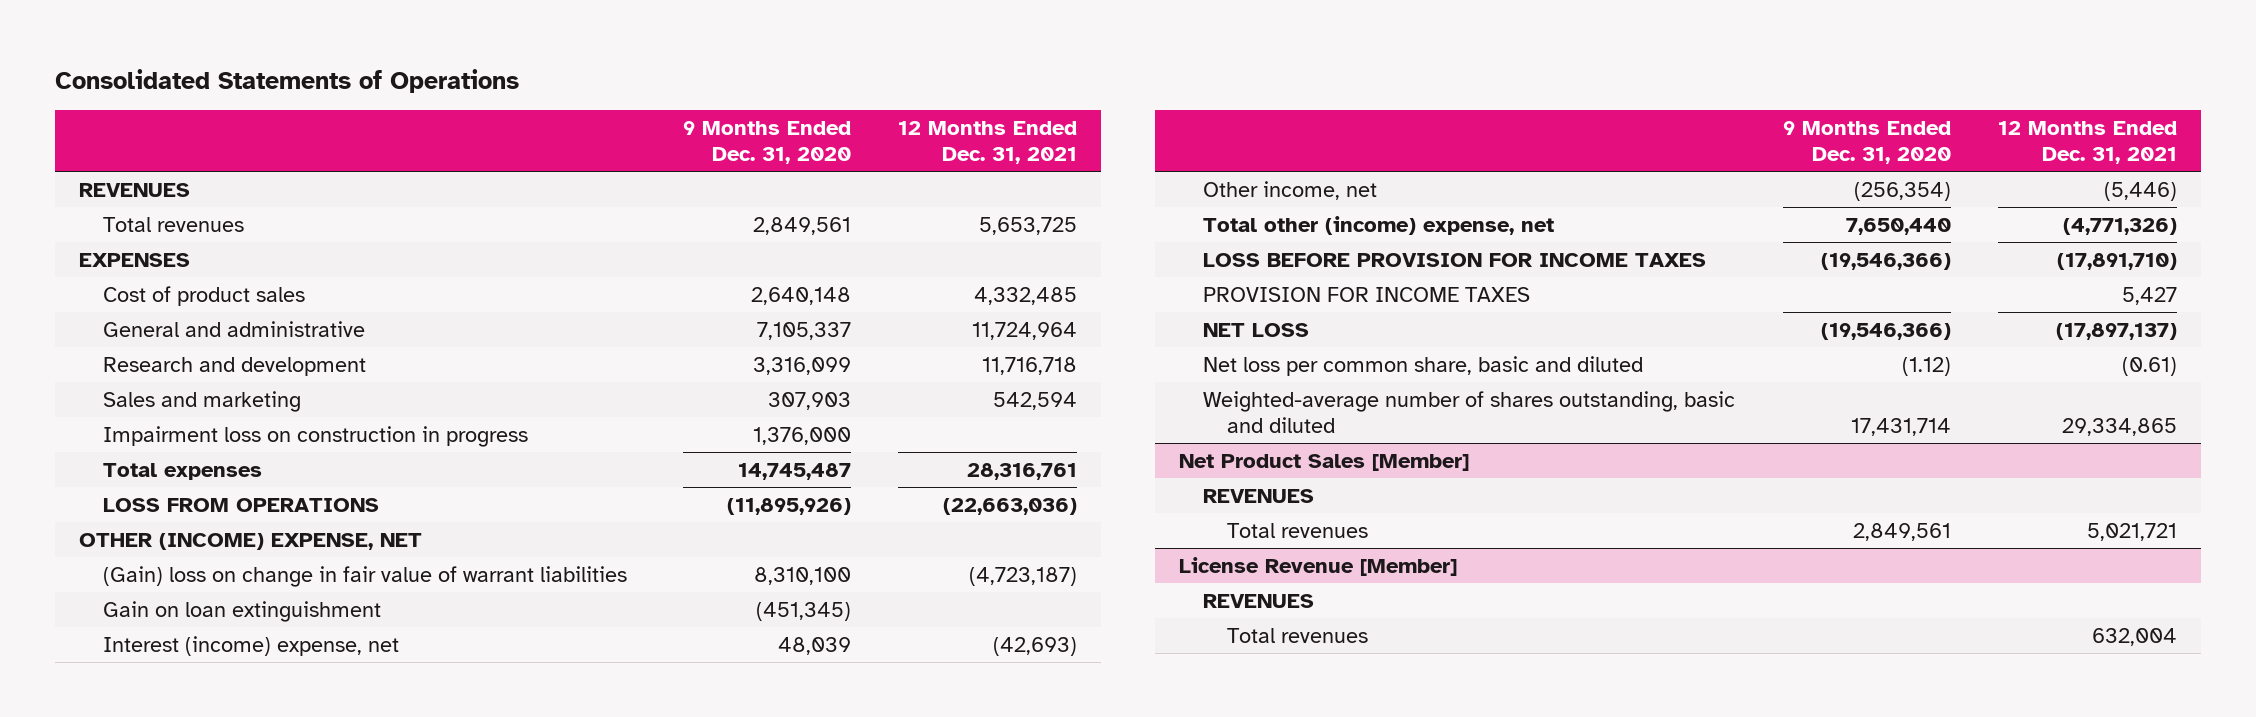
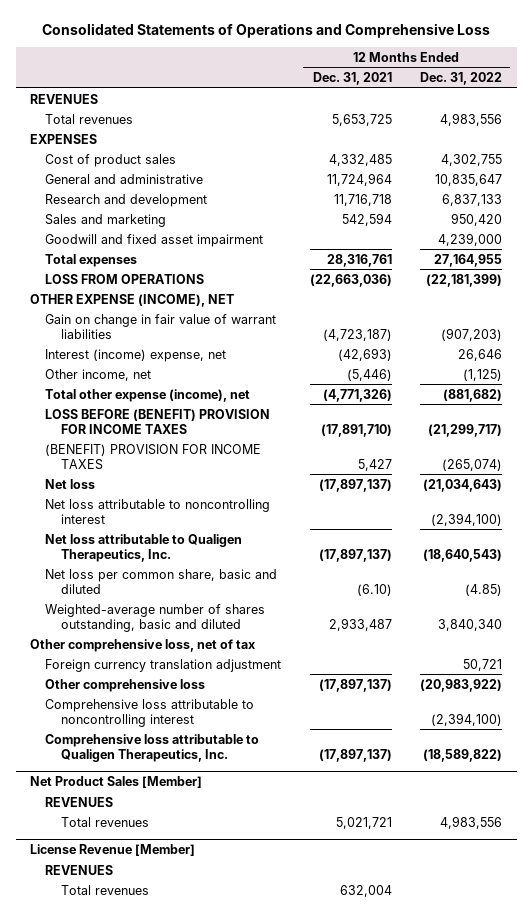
- Consolidated Statements of Operations
+ Consolidated Statements of Operations and Comprehensive Loss
- | 9 Months Ended Dec. 31, 2020 | 12 Months Ended Dec. 31, 2021
+ | 12 Months Ended Dec. 31, 2021 | 12 Months Ended Dec. 31, 2022
- Impairment loss on construction in progress | 1,376,000 |
+ Goodwill and fixed asset impairment | | 4,239,000
- OTHER (INCOME) EXPENSE, NET
- (Gain) loss on change in fair value of warrant liabilities | 8,310,100 | (4,723,187)
- Gain on loan extinguishment | (451,345) |
+ OTHER EXPENSE (INCOME), NET
+ Gain on change in fair value of warrant liabilities | (4,723,187) | (907,203)
- Total other (income) expense, net | 7,650,440 | (4,771,326)
- LOSS BEFORE PROVISION FOR INCOME TAXES | (19,546,366) | (17,891,710)
- PROVISION FOR INCOME TAXES | | 5,427
- NET LOSS | (19,546,366) | (17,897,137)
- Net loss per common share, basic and diluted | (1.12) | (0.61)
- Weighted-average number of shares outstanding, basic and diluted | 17,431,714 | 29,334,865
+ Total other expense (income), net | (4,771,326) | (881,682)
+ LOSS BEFORE (BENEFIT) PROVISION FOR INCOME TAXES | (17,891,710) | (21,299,717)
+ (BENEFIT) PROVISION FOR INCOME TAXES | 5,427 | (265,074)
+ Net loss | (17,897,137) | (21,034,643)
+ Net loss attributable to noncontrolling interest | | (2,394,100)
+ Net loss attributable to Qualigen Therapeutics, Inc. | (17,897,137) | (18,640,543)
+ Net loss per common share, basic and diluted | (6.10) | (4.85)
+ Weighted-average number of shares outstanding, basic and diluted | 2,933,487 | 3,840,340
+ Other comprehensive loss, net of tax
+ Foreign currency translation adjustment | | 50,721
+ Other comprehensive loss | (17,897,137) | (20,983,922)
+ Comprehensive loss attributable to noncontrolling interest | | (2,394,100)
+ Comprehensive loss attributable to Qualigen Therapeutics, Inc. | (17,897,137) | (18,589,822)

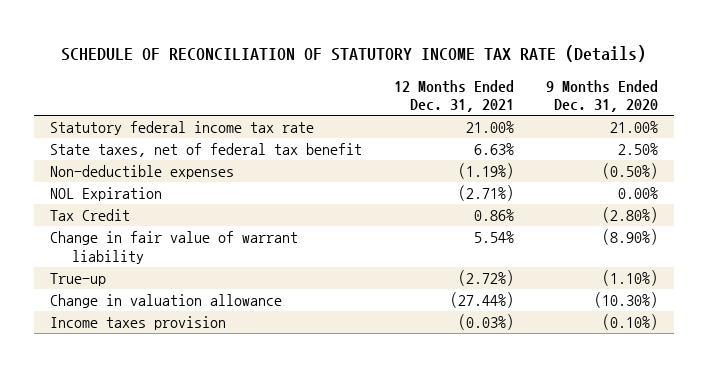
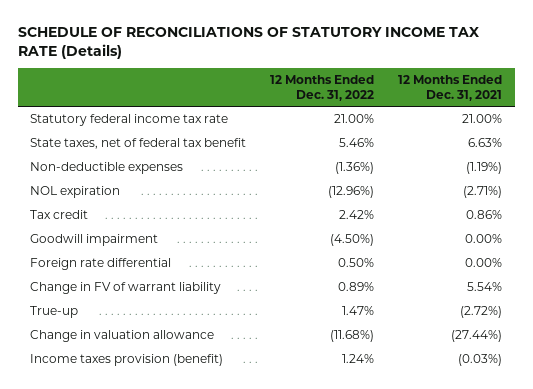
- SCHEDULE OF RECONCILIATION OF STATUTORY INCOME TAX RATE (Details)
+ SCHEDULE OF RECONCILIATIONS OF STATUTORY INCOME TAX RATE (Details)
- | 12 Months Ended Dec. 31, 2021 | 9 Months Ended Dec. 31, 2020
+ | 12 Months Ended Dec. 31, 2022 | 12 Months Ended Dec. 31, 2021
- NOL Expiration | (2.71%) | 0.00%
- Tax Credit | 0.86% | (2.80%)
- Change in fair value of warrant liability | 5.54% | (8.90%)
+ NOL expiration | (12.96%) | (2.71%)
+ Tax credit | 2.42% | 0.86%
+ Goodwill impairment | (4.50%) | 0.00%
+ Foreign rate differential | 0.50% | 0.00%
+ Change in FV of warrant liability | 0.89% | 5.54%
- Income taxes provision | (0.03%) | (0.10%)
+ Income taxes provision (benefit) | 1.24% | (0.03%)

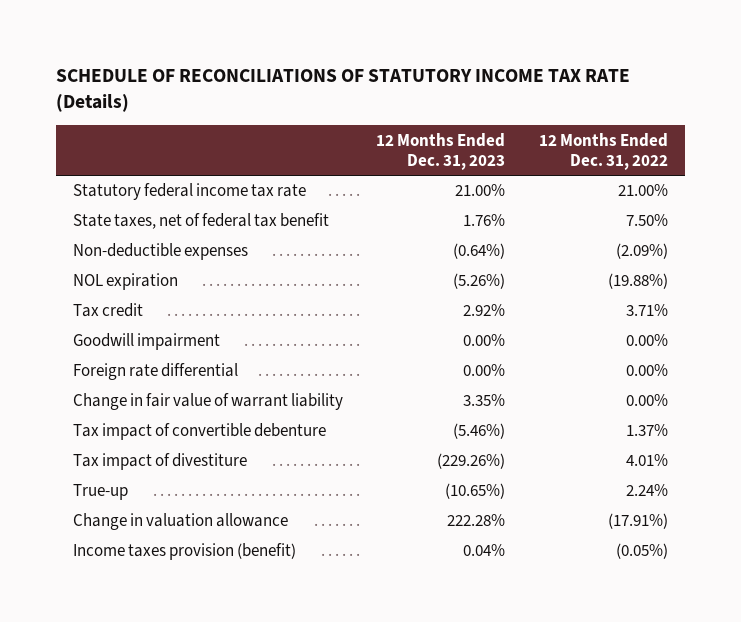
- | 12 Months Ended Dec. 31, 2022 | 12 Months Ended Dec. 31, 2021
+ | 12 Months Ended Dec. 31, 2023 | 12 Months Ended Dec. 31, 2022
- State taxes, net of federal tax benefit | 5.46% | 6.63%
- Non-deductible expenses | (1.36%) | (1.19%)
- NOL expiration | (12.96%) | (2.71%)
- Tax credit | 2.42% | 0.86%
- Goodwill impairment | (4.50%) | 0.00%
- Foreign rate differential | 0.50% | 0.00%
- Change in FV of warrant liability | 0.89% | 5.54%
- True-up | 1.47% | (2.72%)
- Change in valuation allowance | (11.68%) | (27.44%)
- Income taxes provision (benefit) | 1.24% | (0.03%)
+ State taxes, net of federal tax benefit | 1.76% | 7.50%
+ Non-deductible expenses | (0.64%) | (2.09%)
+ NOL expiration | (5.26%) | (19.88%)
+ Tax credit | 2.92% | 3.71%
+ Goodwill impairment | 0.00% | 0.00%
+ Foreign rate differential | 0.00% | 0.00%
+ Change in fair value of warrant liability | 3.35% | 0.00%
+ Tax impact of convertible debenture | (5.46%) | 1.37%
+ Tax impact of divestiture | (229.26%) | 4.01%
+ True-up | (10.65%) | 2.24%
+ Change in valuation allowance | 222.28% | (17.91%)
+ Income taxes provision (benefit) | 0.04% | (0.05%)

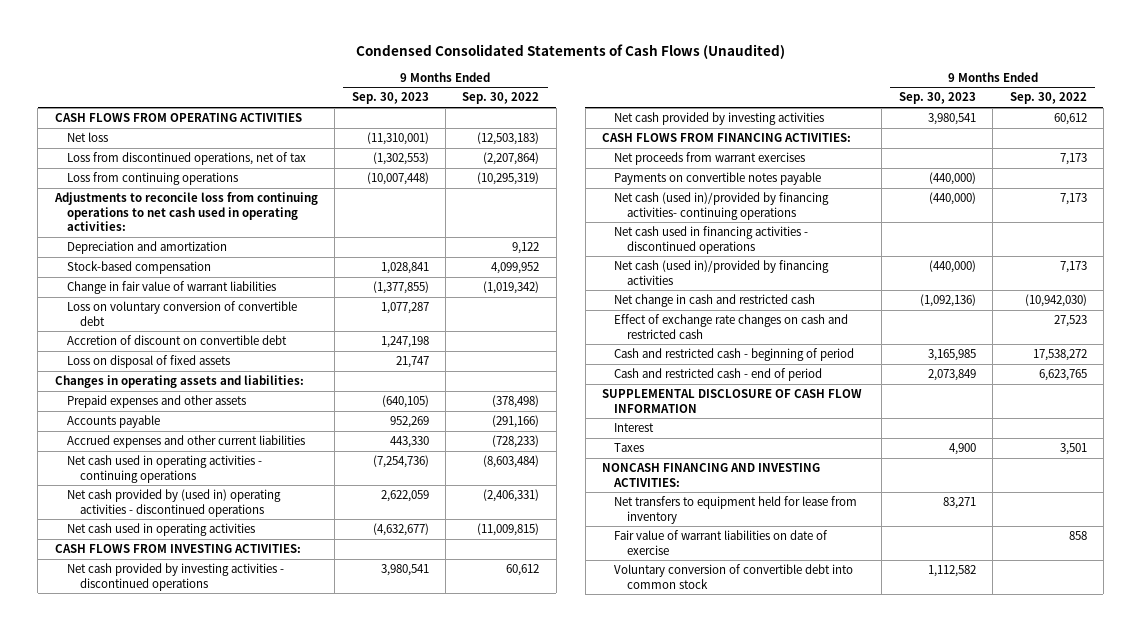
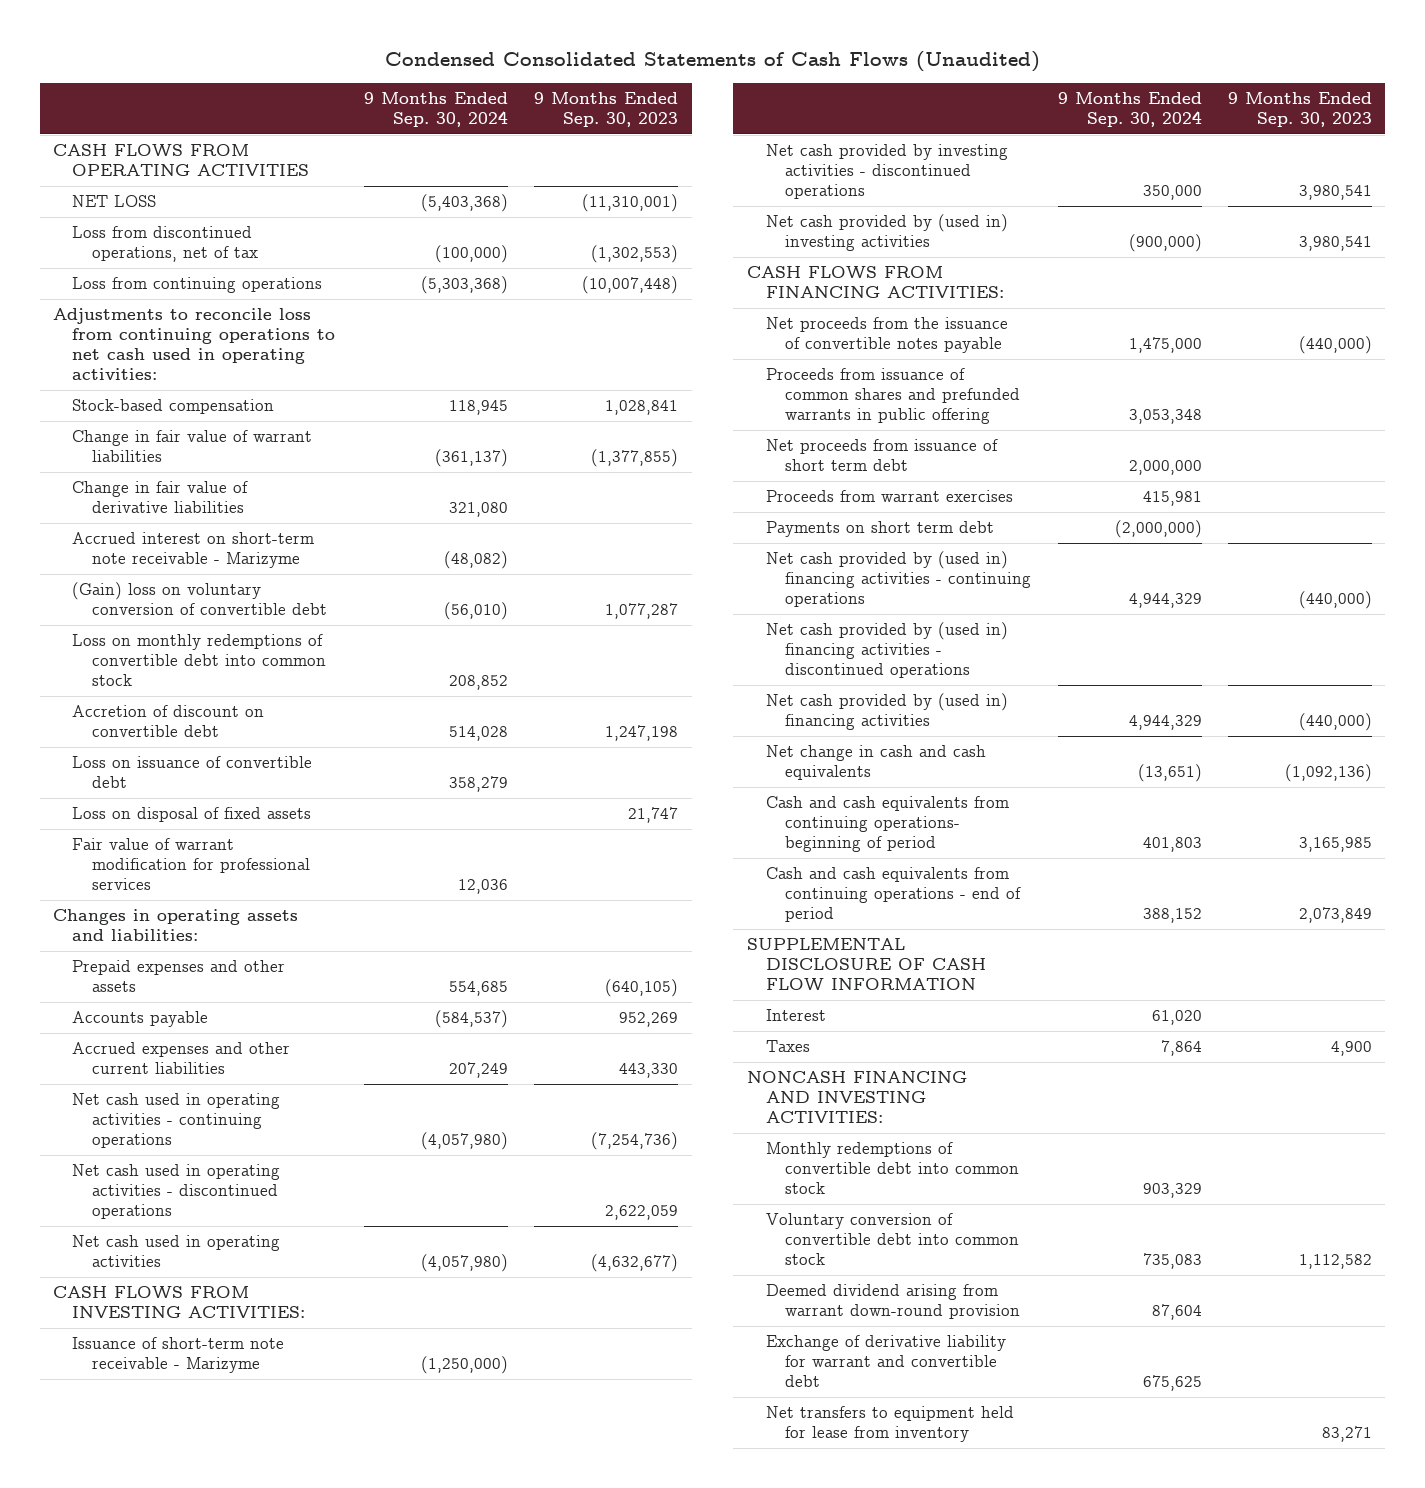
- | 9 Months Ended Sep. 30, 2023 | 9 Months Ended Sep. 30, 2022
+ | 9 Months Ended Sep. 30, 2024 | 9 Months Ended Sep. 30, 2023
- Net loss | (11,310,001) | (12,503,183)
+ NET LOSS | (5,403,368) | (11,310,001)
- Depreciation and amortization | | 9,122
- Loss on voluntary conversion of convertible debt | 1,077,287 |
+ Change in fair value of derivative liabilities | 321,080 |
+ Accrued interest on short-term note receivable - Marizyme | (48,082) |
+ (Gain) loss on voluntary conversion of convertible debt | (56,010) | 1,077,287
+ Loss on monthly redemptions of convertible debt into common stock | 208,852 |
+ Loss on issuance of convertible debt | 358,279 |
+ Fair value of warrant modification for professional services | 12,036 |
- Net cash provided by (used in) operating activities - discontinued operations | 2,622,059 | (2,406,331)
+ Net cash used in operating activities - discontinued operations | | 2,622,059
+ Issuance of short-term note receivable - Marizyme | (1,250,000) |
- Net cash provided by investing activities | 3,980,541 | 60,612
+ Net cash provided by (used in) investing activities | (900,000) | 3,980,541
- Net proceeds from warrant exercises | | 7,173
- Payments on convertible notes payable | (440,000) |
- Net cash (used in)/provided by financing activities- continuing operations | (440,000) | 7,173
- Net cash used in financing activities - discontinued operations
- Net cash (used in)/provided by financing activities | (440,000) | 7,173
- Net change in cash and restricted cash | (1,092,136) | (10,942,030)
- Effect of exchange rate changes on cash and restricted cash | | 27,523
- Cash and restricted cash - beginning of period | 3,165,985 | 17,538,272
- Cash and restricted cash - end of period | 2,073,849 | 6,623,765
+ Net proceeds from the issuance of convertible notes payable | 1,475,000 | (440,000)
+ Proceeds from issuance of common shares and prefunded warrants in public offering | 3,053,348 |
+ Net proceeds from issuance of short term debt | 2,000,000 |
+ Proceeds from warrant exercises | 415,981 |
+ Payments on short term debt | (2,000,000) |
+ Net cash provided by (used in) financing activities - continuing operations | 4,944,329 | (440,000)
+ Net cash provided by (used in) financing activities - discontinued operations
+ Net cash provided by (used in) financing activities | 4,944,329 | (440,000)
+ Net change in cash and cash equivalents | (13,651) | (1,092,136)
+ Cash and cash equivalents from continuing operations- beginning of period | 401,803 | 3,165,985
+ Cash and cash equivalents from continuing operations - end of period | 388,152 | 2,073,849
- Fair value of warrant liabilities on date of exercise | | 858
+ Monthly redemptions of convertible debt into common stock | 903,329 |
+ Deemed dividend arising from warrant down-round provision | 87,604 |
+ Exchange of derivative liability for warrant and convertible debt | 675,625 |
moved down: Net transfers to equipment held for lease from inventory | | 83,271

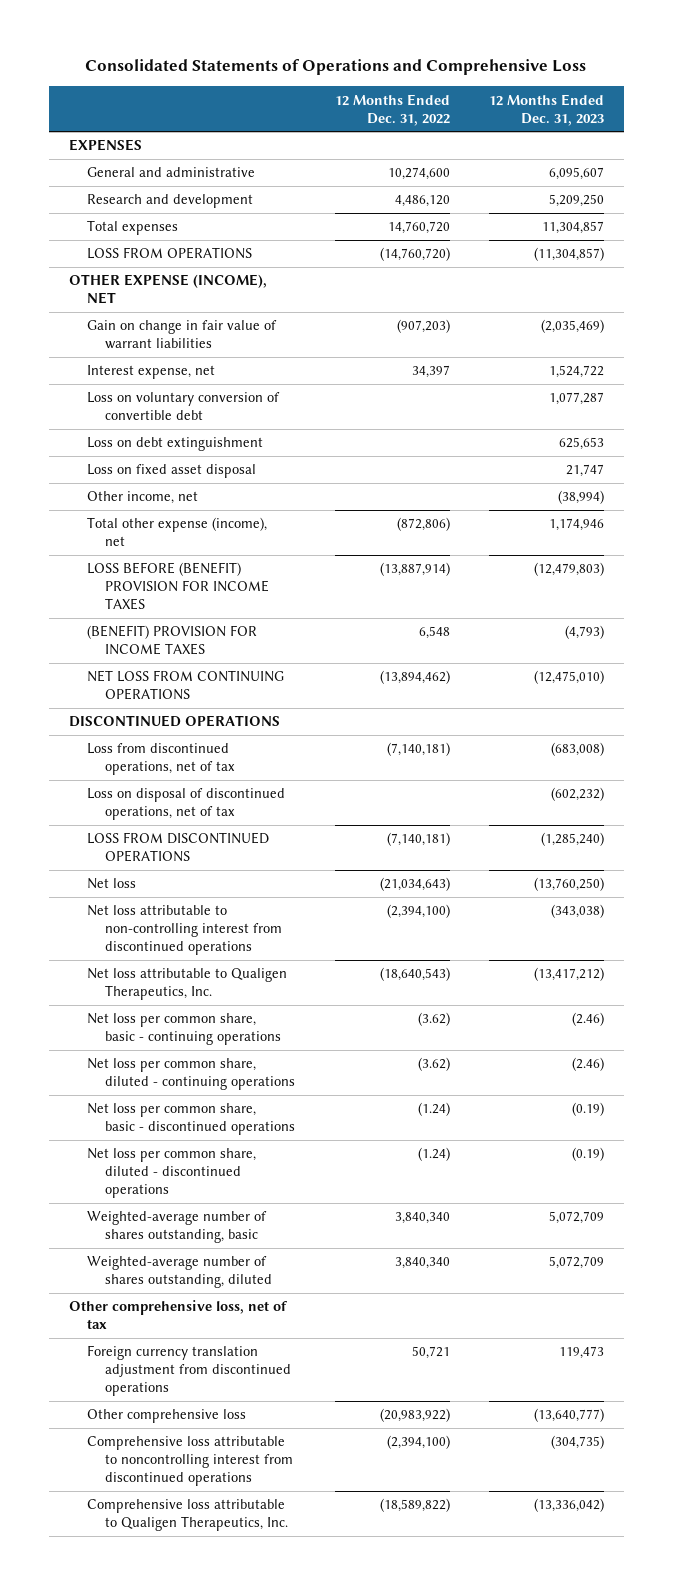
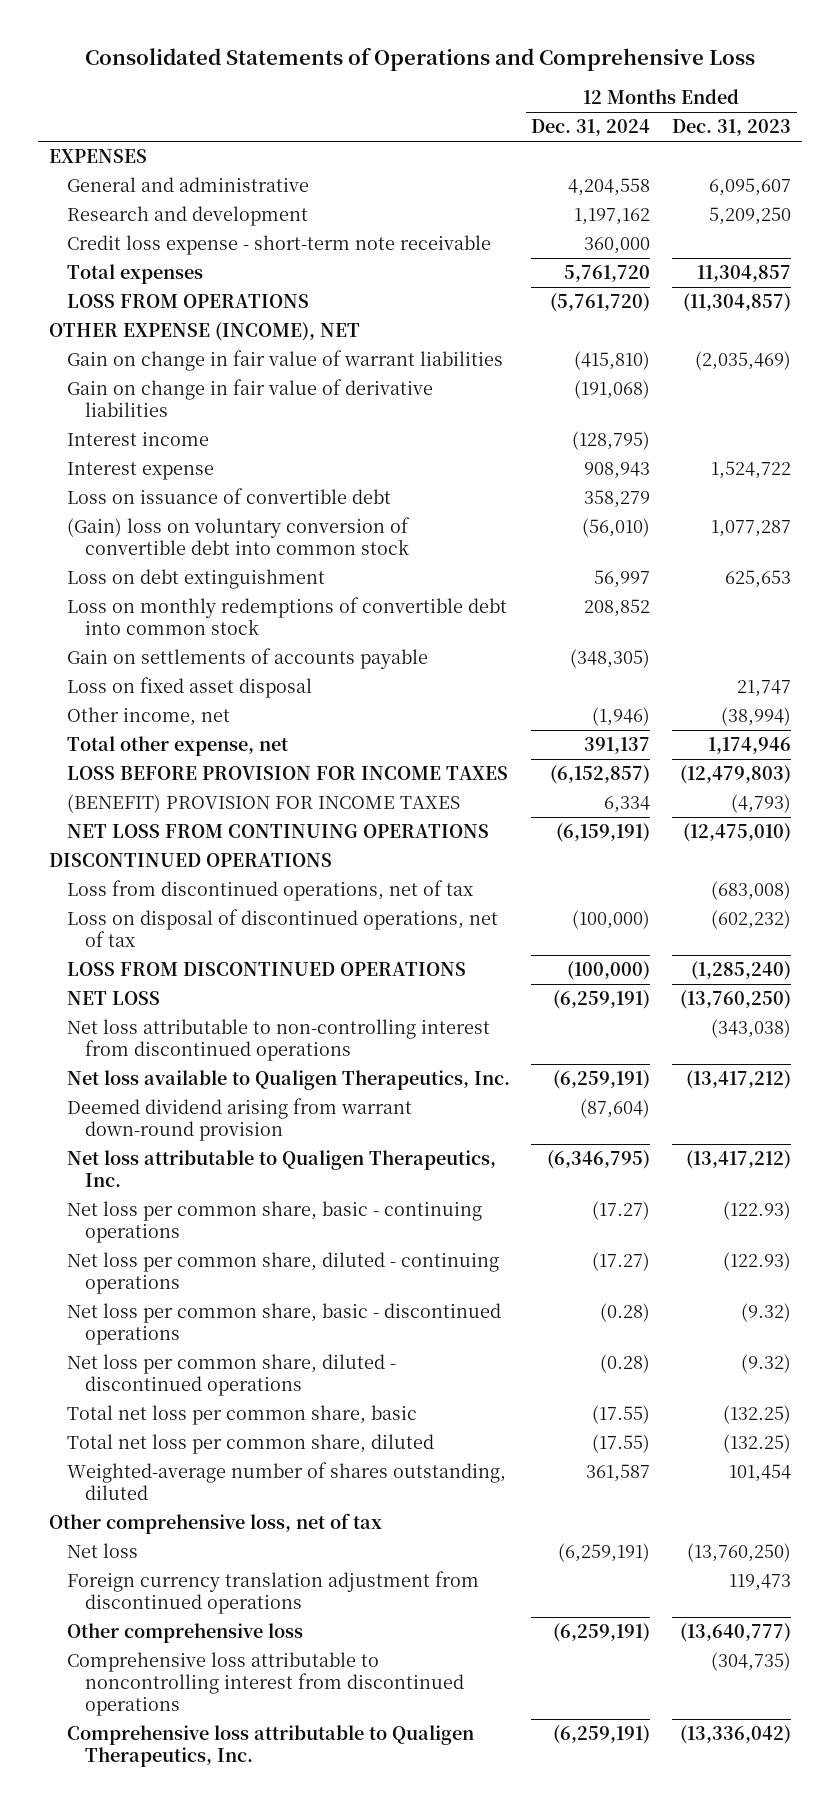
- | 12 Months Ended Dec. 31, 2022 | 12 Months Ended Dec. 31, 2023
+ | 12 Months Ended Dec. 31, 2024 | 12 Months Ended Dec. 31, 2023
+ Credit loss expense - short-term note receivable | 360,000 |
- Interest expense, net | 34,397 | 1,524,722
- Loss on voluntary conversion of convertible debt | | 1,077,287
+ Gain on change in fair value of derivative liabilities | (191,068) |
+ Interest income | (128,795) |
+ Interest expense | 908,943 | 1,524,722
+ Loss on issuance of convertible debt | 358,279 |
+ (Gain) loss on voluntary conversion of convertible debt into common stock | (56,010) | 1,077,287
+ Loss on monthly redemptions of convertible debt into common stock | 208,852 |
+ Gain on settlements of accounts payable | (348,305) |
- Total other expense (income), net | (872,806) | 1,174,946
- LOSS BEFORE (BENEFIT) PROVISION FOR INCOME TAXES | (13,887,914) | (12,479,803)
+ Total other expense, net | 391,137 | 1,174,946
+ LOSS BEFORE PROVISION FOR INCOME TAXES | (6,152,857) | (12,479,803)
+ NET LOSS | (6,259,191) | (13,760,250)
+ Net loss available to Qualigen Therapeutics, Inc. | (6,259,191) | (13,417,212)
+ Deemed dividend arising from warrant down-round provision | (87,604) |
- Net loss per common share, basic - continuing operations | (3.62) | (2.46)
- Net loss per common share, diluted - continuing operations | (3.62) | (2.46)
- Net loss per common share, basic - discontinued operations | (1.24) | (0.19)
- Net loss per common share, diluted - discontinued operations | (1.24) | (0.19)
- Weighted-average number of shares outstanding, basic | 3,840,340 | 5,072,709
- Weighted-average number of shares outstanding, diluted | 3,840,340 | 5,072,709
+ Net loss per common share, basic - continuing operations | (17.27) | (122.93)
+ Net loss per common share, diluted - continuing operations | (17.27) | (122.93)
+ Net loss per common share, basic - discontinued operations | (0.28) | (9.32)
+ Net loss per common share, diluted - discontinued operations | (0.28) | (9.32)
+ Total net loss per common share, basic | (17.55) | (132.25)
+ Total net loss per common share, diluted | (17.55) | (132.25)
+ Weighted-average number of shares outstanding, diluted | 361,587 | 101,454
moved down: Net loss | (6,259,191) | (13,760,250)

